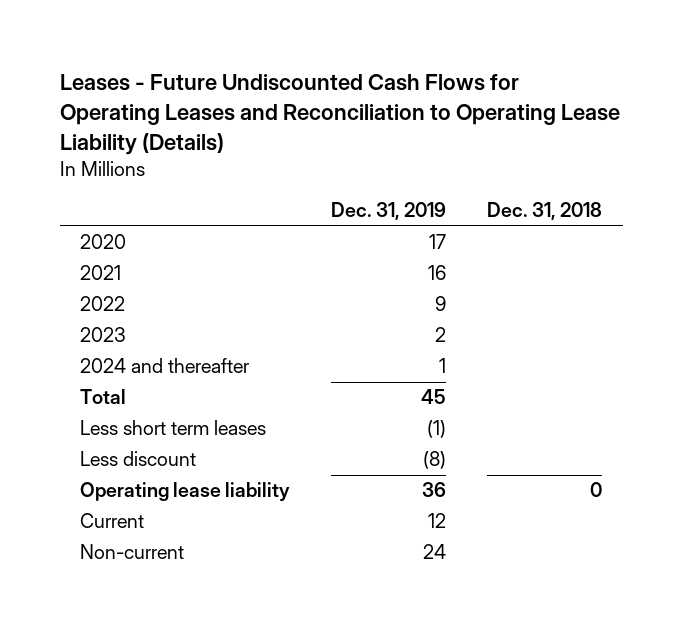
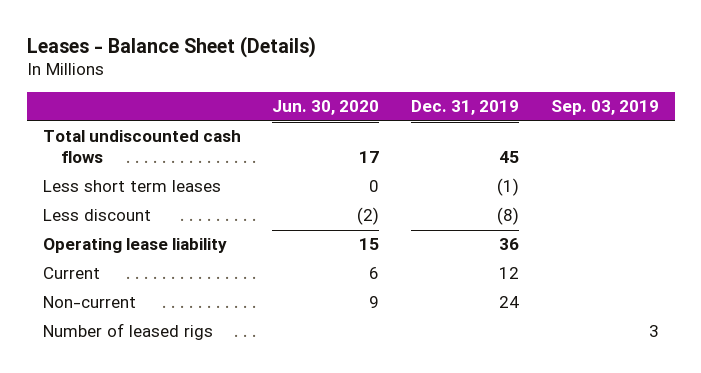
- Leases - Future Undiscounted Cash Flows for Operating Leases and Reconciliation to Operating Lease Liability (Details)
+ Leases - Balance Sheet (Details)
- | Dec. 31, 2019 | Dec. 31, 2018
+ | Jun. 30, 2020 | Dec. 31, 2019 | Sep. 03, 2019
- 2020 | 17 |
- 2021 | 16 |
- 2022 | 9 |
- 2023 | 2 |
- 2024 and thereafter | 1 |
- Total | 45 |
+ Total undiscounted cash flows | 17 | 45 |
+ Number of leased rigs | | | 3

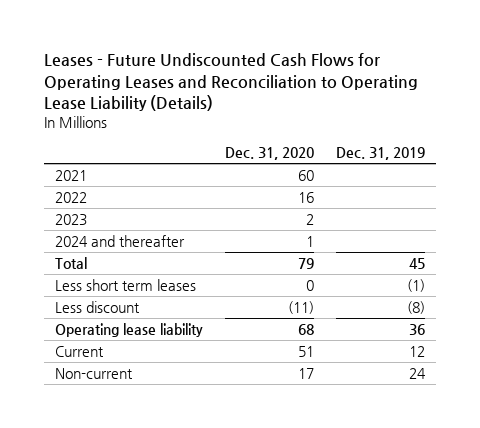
- Leases - Balance Sheet (Details)
+ Leases - Future Undiscounted Cash Flows for Operating Leases and Reconciliation to Operating Lease Liability (Details)
- | Jun. 30, 2020 | Dec. 31, 2019 | Sep. 03, 2019
+ | Dec. 31, 2020 | Dec. 31, 2019
- Total undiscounted cash flows | 17 | 45 |
+ 2021 | 60 |
+ 2022 | 16 |
+ 2023 | 2 |
+ 2024 and thereafter | 1 |
+ Total | 79 | 45
- Number of leased rigs | | | 3

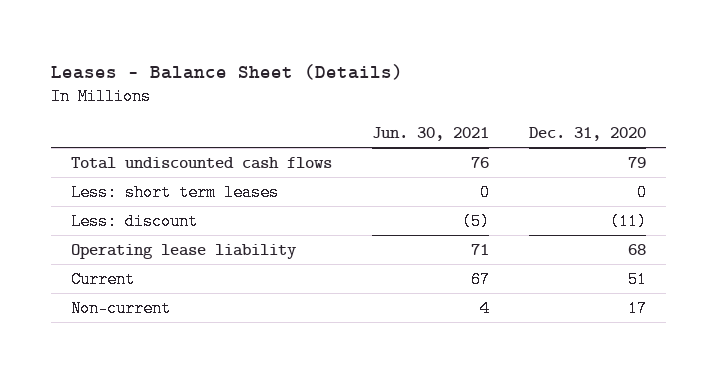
- Leases - Future Undiscounted Cash Flows for Operating Leases and Reconciliation to Operating Lease Liability (Details)
+ Leases - Balance Sheet (Details)
- | Dec. 31, 2020 | Dec. 31, 2019
+ | Jun. 30, 2021 | Dec. 31, 2020
- 2021 | 60 |
- 2022 | 16 |
- 2023 | 2 |
- 2024 and thereafter | 1 |
- Total | 79 | 45
- Less short term leases | 0 | (1)
- Less discount | (11) | (8)
+ Total undiscounted cash flows | 76 | 79
+ Less: short term leases | 0 | 0
+ Less: discount | (5) | (11)

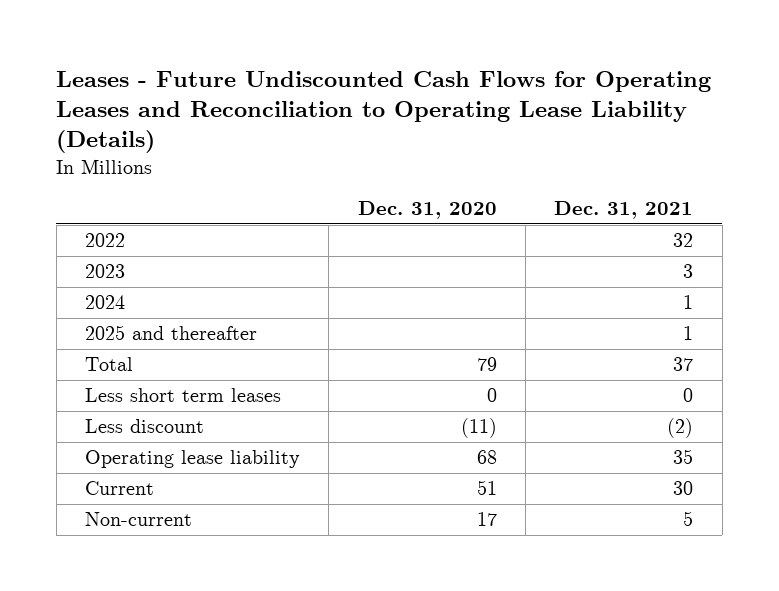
- Leases - Balance Sheet (Details)
+ Leases - Future Undiscounted Cash Flows for Operating Leases and Reconciliation to Operating Lease Liability (Details)
- | Jun. 30, 2021 | Dec. 31, 2020
+ | Dec. 31, 2020 | Dec. 31, 2021
- Total undiscounted cash flows | 76 | 79
- Less: short term leases | 0 | 0
- Less: discount | (5) | (11)
+ 2022 | | 32
+ 2023 | | 3
+ 2024 | | 1
+ 2025 and thereafter | | 1
+ Total | 79 | 37
+ Less short term leases | 0 | 0
+ Less discount | (11) | (2)

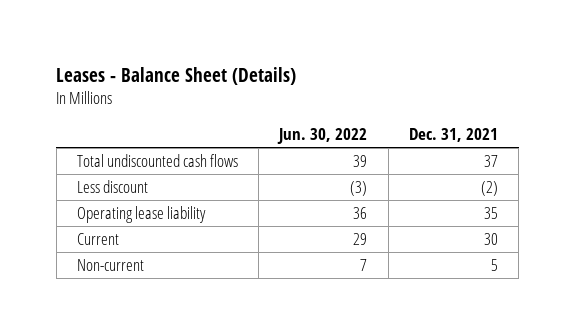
- Leases - Future Undiscounted Cash Flows for Operating Leases and Reconciliation to Operating Lease Liability (Details)
+ Leases - Balance Sheet (Details)
- | Dec. 31, 2020 | Dec. 31, 2021
+ | Jun. 30, 2022 | Dec. 31, 2021
- 2022 | | 32
- 2023 | | 3
- 2024 | | 1
- 2025 and thereafter | | 1
- Total | 79 | 37
- Less short term leases | 0 | 0
+ Total undiscounted cash flows | 39 | 37

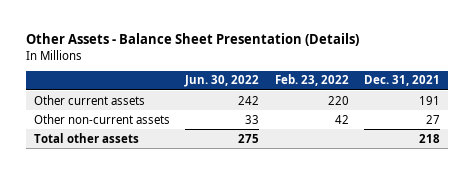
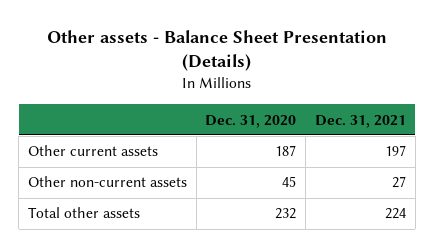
- Other Assets - Balance Sheet Presentation (Details)
+ Other assets - Balance Sheet Presentation (Details)
- | Jun. 30, 2022 | Feb. 23, 2022 | Dec. 31, 2021
+ | Dec. 31, 2020 | Dec. 31, 2021
- Other current assets | 242 | 220 | 191
+ Other current assets | 187 | 197
- Total other assets | 275 | | 218
+ Total other assets | 232 | 224

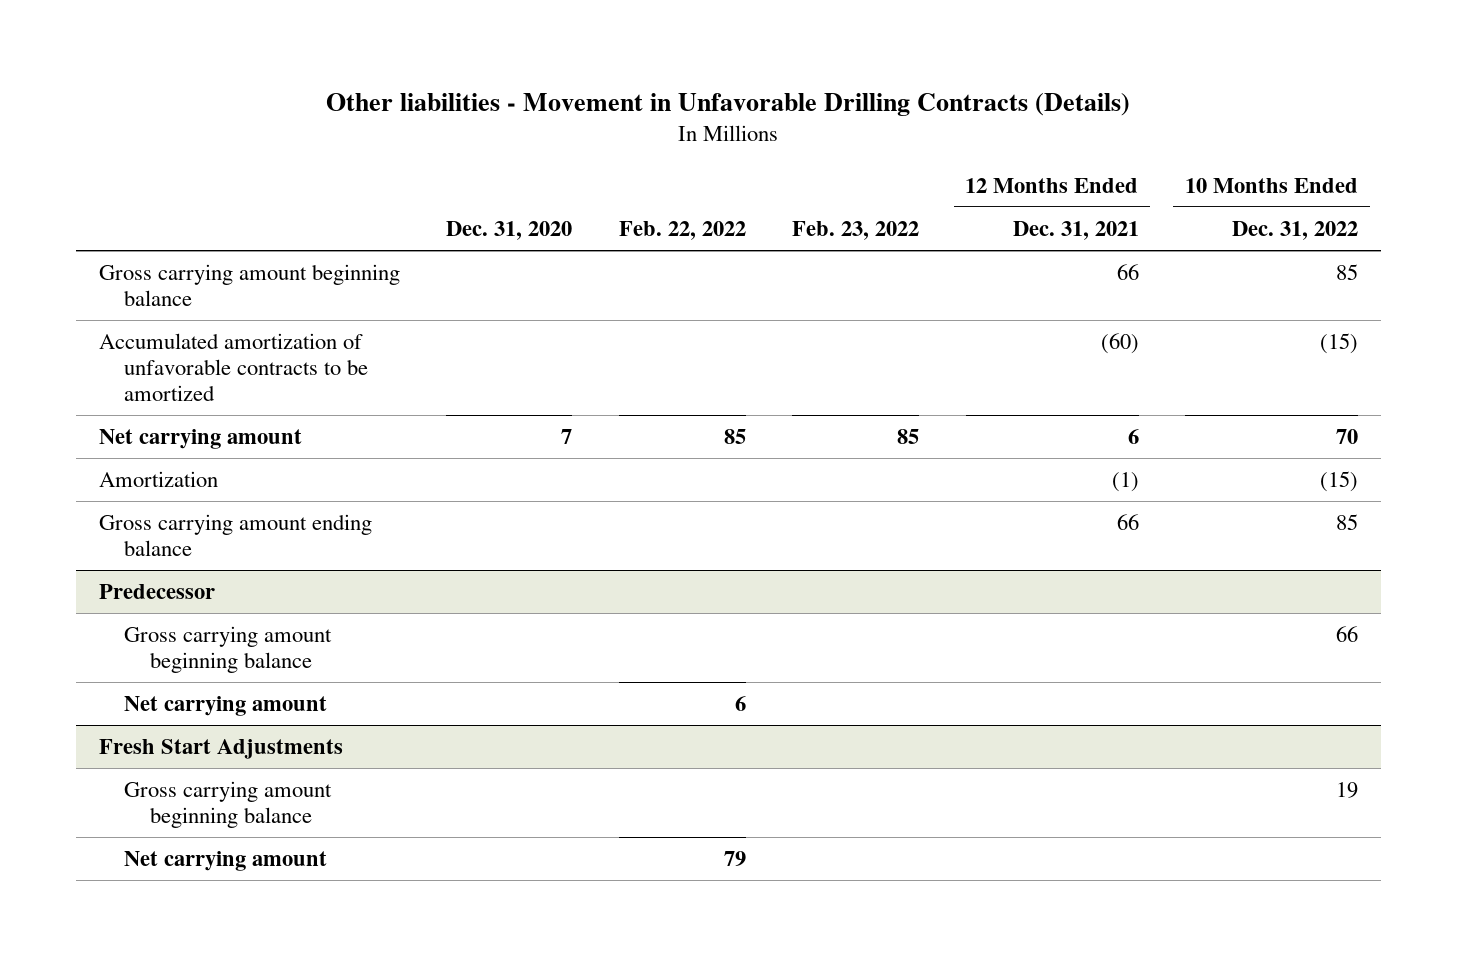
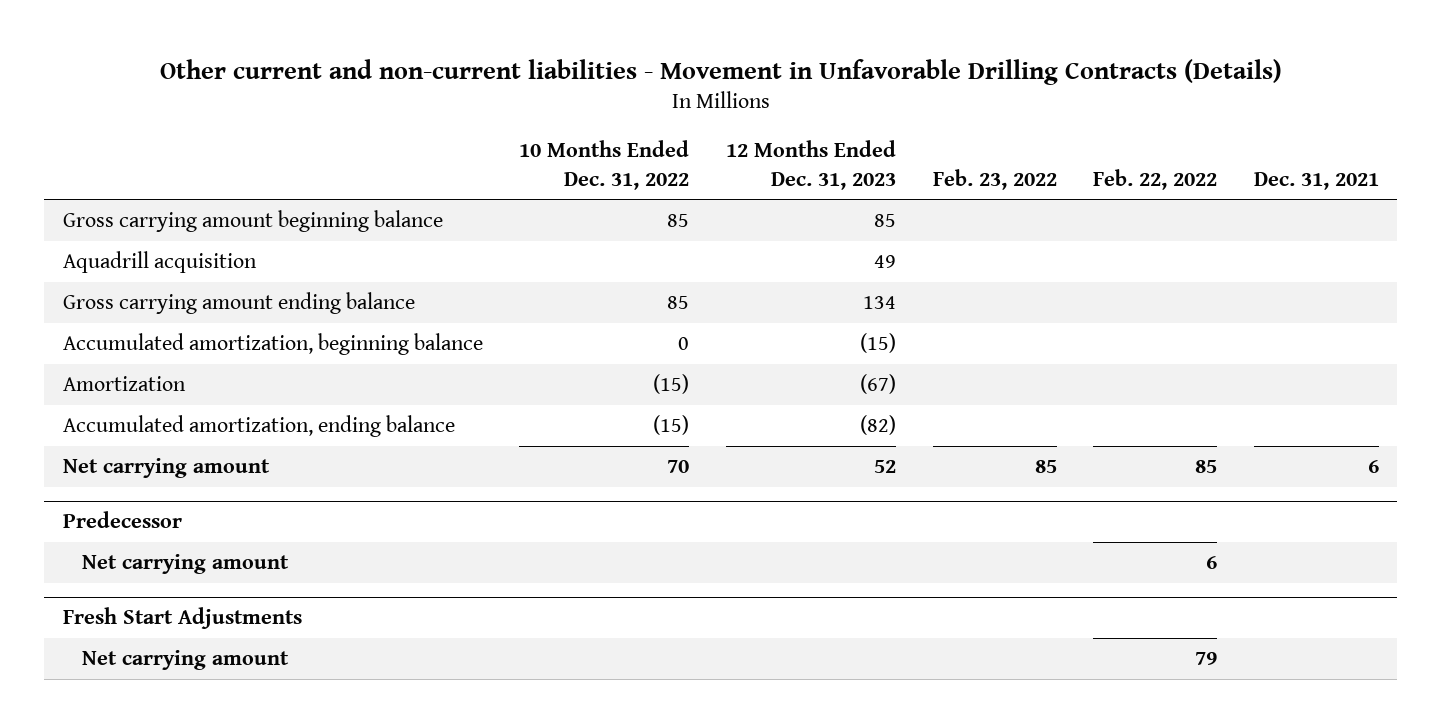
- Other liabilities - Movement in Unfavorable Drilling Contracts (Details)
+ Other current and non-current liabilities - Movement in Unfavorable Drilling Contracts (Details)
- | Dec. 31, 2020 | Feb. 22, 2022 | Feb. 23, 2022 | 12 Months Ended Dec. 31, 2021 | 10 Months Ended Dec. 31, 2022
+ | 10 Months Ended Dec. 31, 2022 | 12 Months Ended Dec. 31, 2023 | Feb. 23, 2022 | Feb. 22, 2022 | Dec. 31, 2021
- Accumulated amortization of unfavorable contracts to be amortized | | | | (60) | (15)
+ Aquadrill acquisition | | 49 | | |
+ Accumulated amortization, beginning balance | 0 | (15) | | |
moved down: Amortization | (15) | (67) | | |
+ Accumulated amortization, ending balance | (15) | (82) | | |
moved down: Net carrying amount | 70 | 52 | 85 | 85 | 6
@ Predecessor
- Gross carrying amount beginning balance | | | | | 66
@ Fresh Start Adjustments
- Gross carrying amount beginning balance | | | | | 19

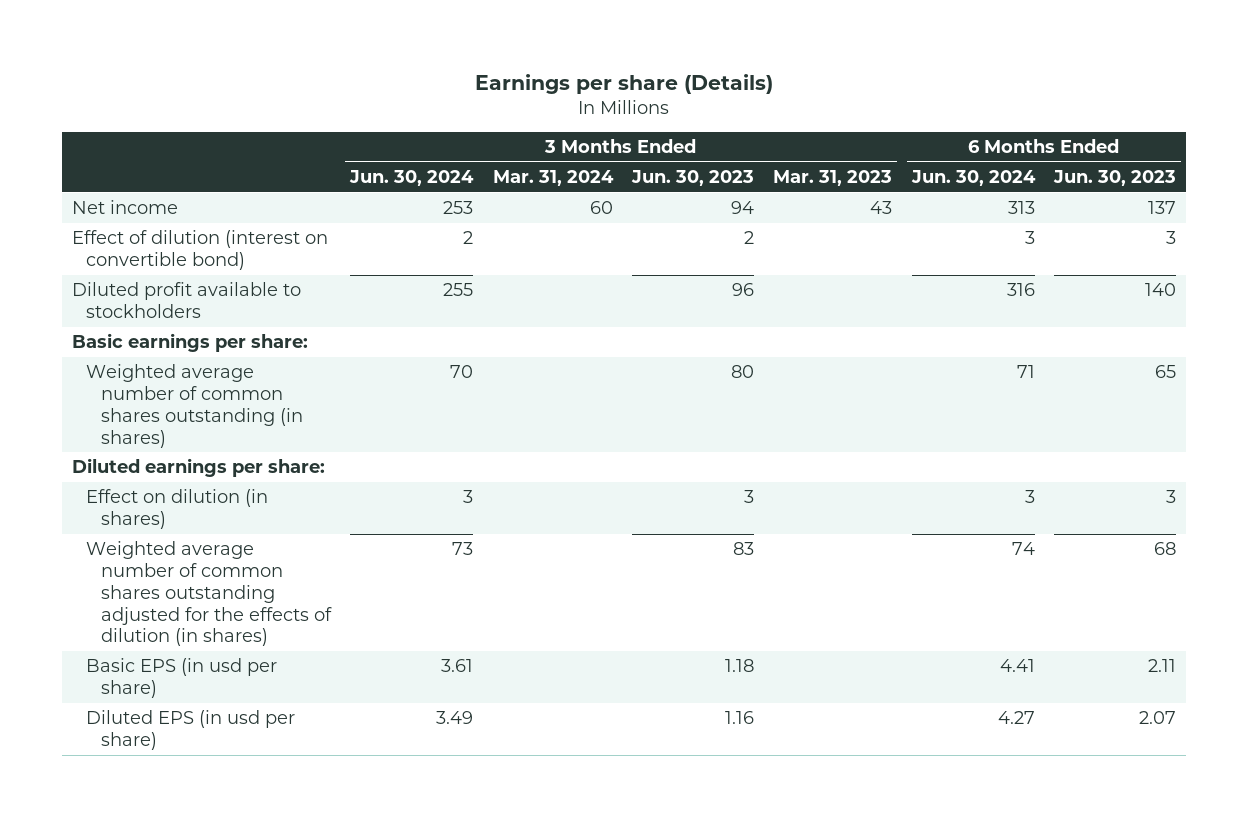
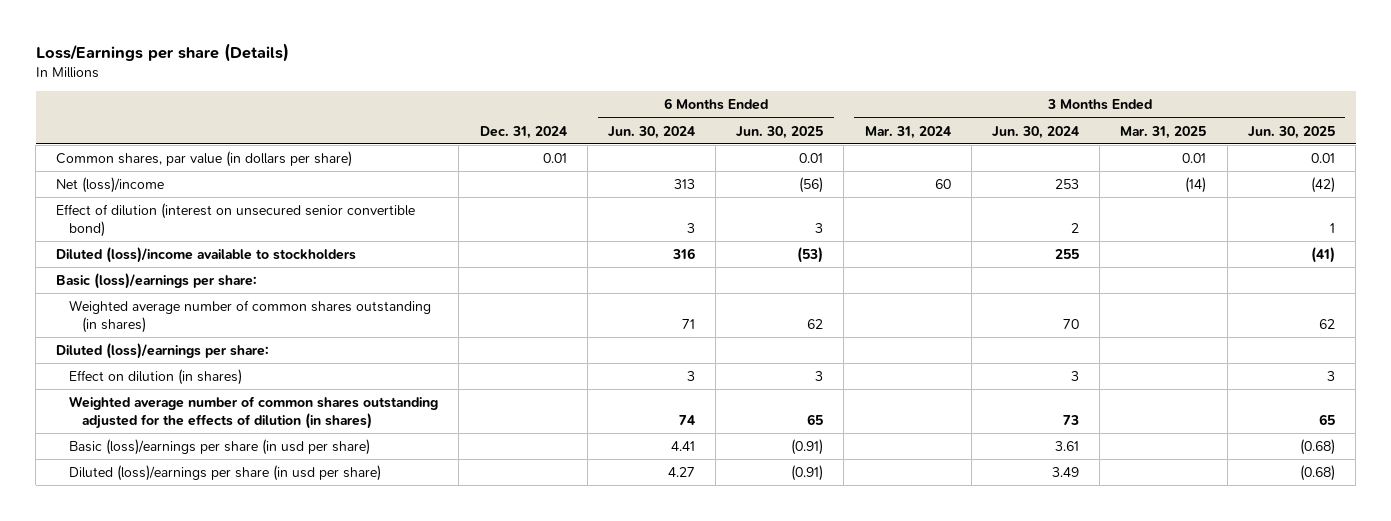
- Earnings per share (Details)
+ Loss/Earnings per share (Details)
- | 3 Months Ended Jun. 30, 2024 | 3 Months Ended Mar. 31, 2024 | 3 Months Ended Jun. 30, 2023 | 3 Months Ended Mar. 31, 2023 | 6 Months Ended Jun. 30, 2024 | 6 Months Ended Jun. 30, 2023
+ | Dec. 31, 2024 | 6 Months Ended Jun. 30, 2024 | 6 Months Ended Jun. 30, 2025 | 3 Months Ended Mar. 31, 2024 | 3 Months Ended Jun. 30, 2024 | 3 Months Ended Mar. 31, 2025 | 3 Months Ended Jun. 30, 2025
- Net income | 253 | 60 | 94 | 43 | 313 | 137
- Effect of dilution (interest on convertible bond) | 2 | | 2 | | 3 | 3
- Diluted profit available to stockholders | 255 | | 96 | | 316 | 140
- Basic earnings per share:
+ Common shares, par value (in dollars per share) | 0.01 | | 0.01 | | | 0.01 | 0.01
+ Net (loss)/income | | 313 | (56) | 60 | 253 | (14) | (42)
+ Effect of dilution (interest on unsecured senior convertible bond) | | 3 | 3 | | 2 | | 1
+ Diluted (loss)/income available to stockholders | | 316 | (53) | | 255 | | (41)
+ Basic (loss)/earnings per share:
- Diluted earnings per share:
+ Diluted (loss)/earnings per share:
- Basic EPS (in usd per share) | 3.61 | | 1.18 | | 4.41 | 2.11
- Diluted EPS (in usd per share) | 3.49 | | 1.16 | | 4.27 | 2.07
+ Basic (loss)/earnings per share (in usd per share) | | 4.41 | (0.91) | | 3.61 | | (0.68)
+ Diluted (loss)/earnings per share (in usd per share) | | 4.27 | (0.91) | | 3.49 | | (0.68)

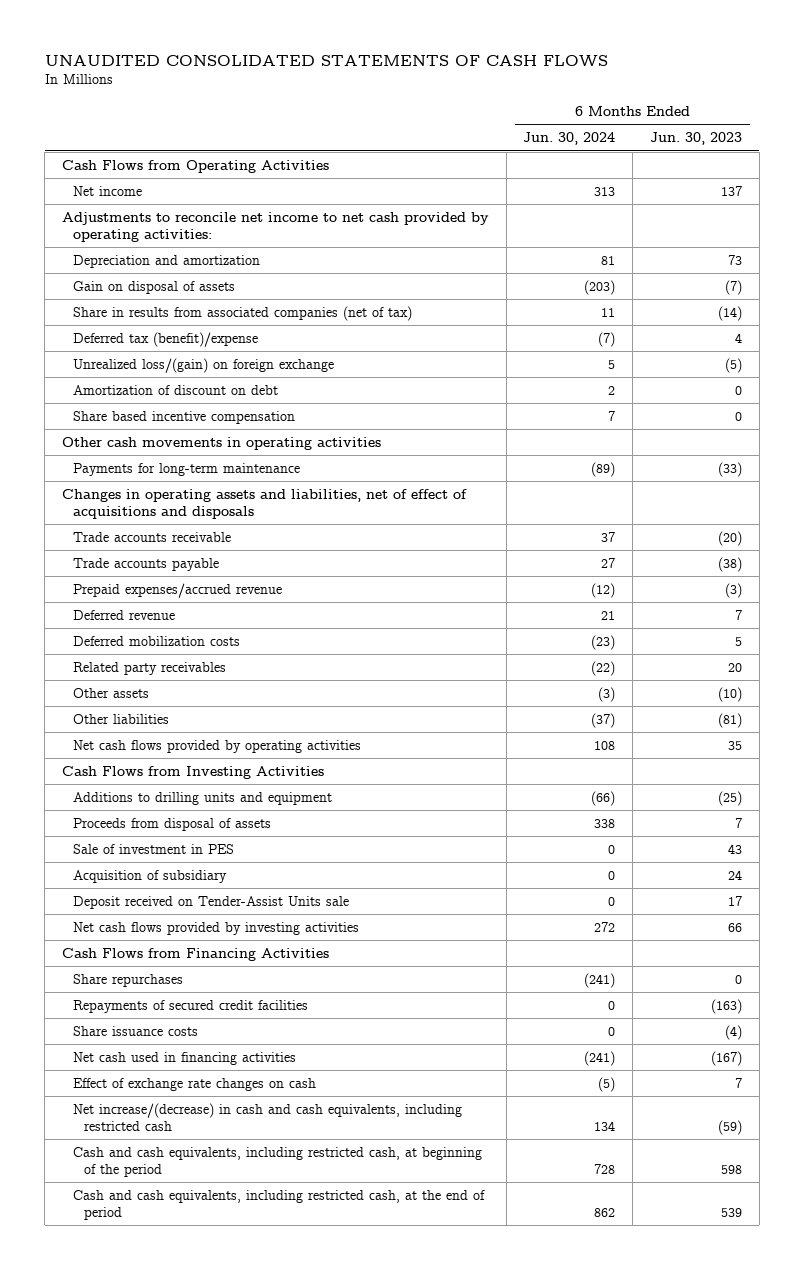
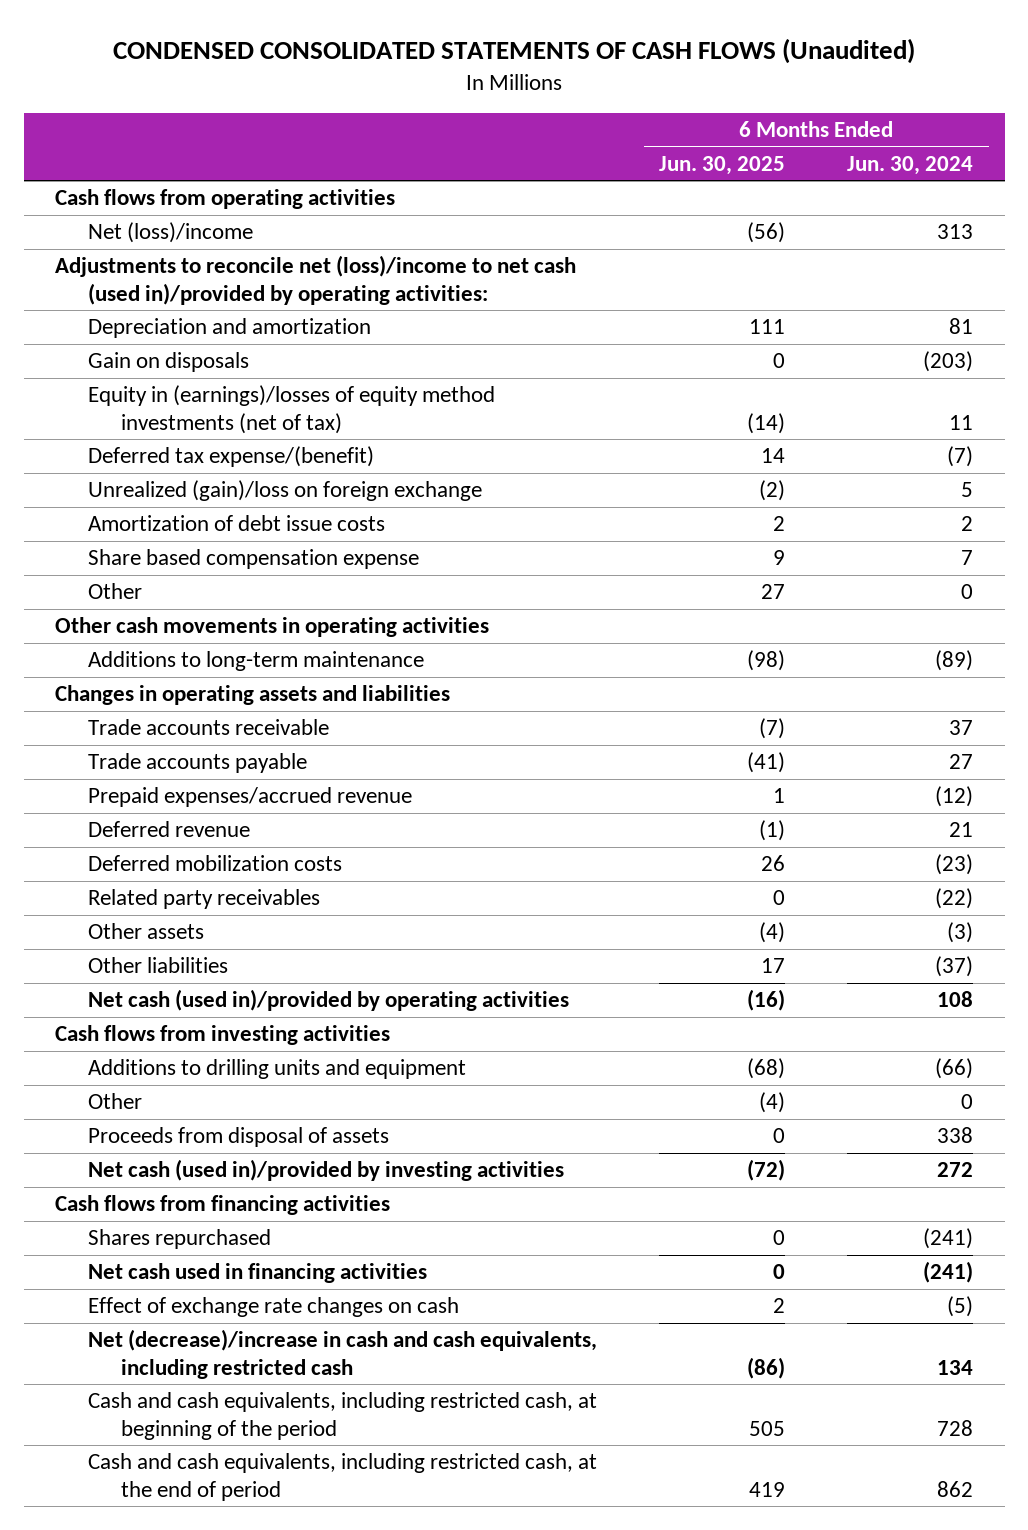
- UNAUDITED CONSOLIDATED STATEMENTS OF CASH FLOWS
+ CONDENSED CONSOLIDATED STATEMENTS OF CASH FLOWS (Unaudited)
- | 6 Months Ended Jun. 30, 2024 | 6 Months Ended Jun. 30, 2023
+ | 6 Months Ended Jun. 30, 2025 | 6 Months Ended Jun. 30, 2024
- Cash Flows from Operating Activities
- Net income | 313 | 137
- Adjustments to reconcile net income to net cash provided by operating activities:
+ Cash flows from operating activities
+ Net (loss)/income | (56) | 313
+ Adjustments to reconcile net (loss)/income to net cash (used in)/provided by operating activities:
- Gain on disposal of assets | (203) | (7)
- Share in results from associated companies (net of tax) | 11 | (14)
- Deferred tax (benefit)/expense | (7) | 4
- Unrealized loss/(gain) on foreign exchange | 5 | (5)
- Amortization of discount on debt | 2 | 0
- Share based incentive compensation | 7 | 0
+ Gain on disposals | 0 | (203)
+ Equity in (earnings)/losses of equity method investments (net of tax) | (14) | 11
+ Deferred tax expense/(benefit) | 14 | (7)
+ Unrealized (gain)/loss on foreign exchange | (2) | 5
+ Amortization of debt issue costs | 2 | 2
+ Share based compensation expense | 9 | 7
+ Other | 27 | 0
- Payments for long-term maintenance | (89) | (33)
- Changes in operating assets and liabilities, net of effect of acquisitions and disposals
+ Additions to long-term maintenance | (98) | (89)
+ Changes in operating assets and liabilities
- Net cash flows provided by operating activities | 108 | 35
- Cash Flows from Investing Activities
+ Net cash (used in)/provided by operating activities | (16) | 108
+ Cash flows from investing activities
+ Other | (4) | 0
- Sale of investment in PES | 0 | 43
- Acquisition of subsidiary | 0 | 24
- Deposit received on Tender-Assist Units sale | 0 | 17
- Net cash flows provided by investing activities | 272 | 66
- Cash Flows from Financing Activities
- Share repurchases | (241) | 0
- Repayments of secured credit facilities | 0 | (163)
- Share issuance costs | 0 | (4)
+ Net cash (used in)/provided by investing activities | (72) | 272
+ Cash flows from financing activities
+ Shares repurchased | 0 | (241)
- Net increase/(decrease) in cash and cash equivalents, including restricted cash | 134 | (59)
+ Net (decrease)/increase in cash and cash equivalents, including restricted cash | (86) | 134

